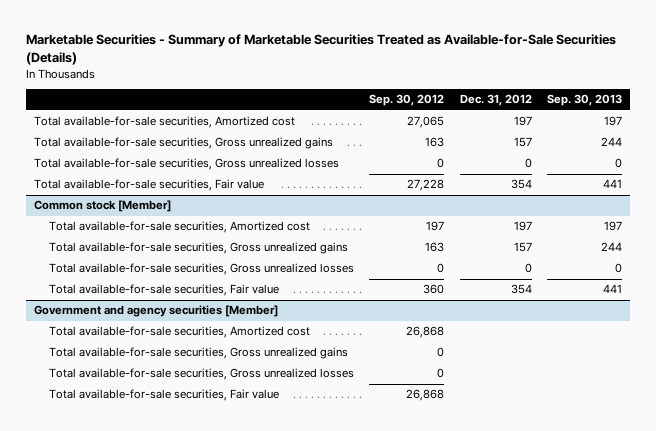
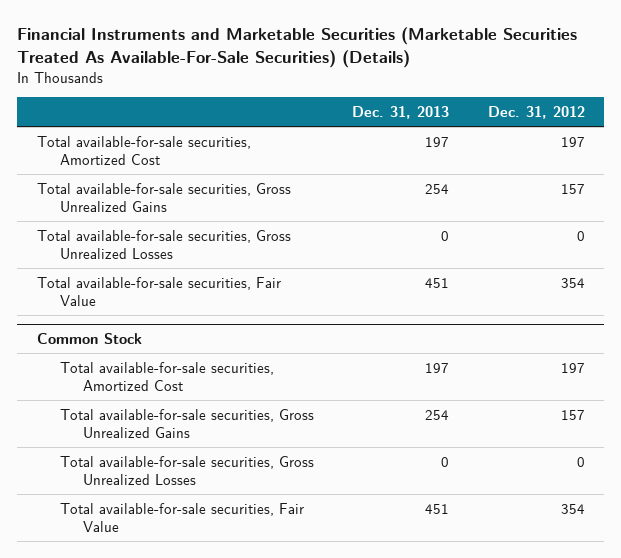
- Marketable Securities - Summary of Marketable Securities Treated as Available-for-Sale Securities (Details)
+ Financial Instruments and Marketable Securities (Marketable Securities Treated As Available-For-Sale Securities) (Details)
- | Sep. 30, 2012 | Dec. 31, 2012 | Sep. 30, 2013
+ | Dec. 31, 2013 | Dec. 31, 2012
- Total available-for-sale securities, Amortized cost | 27,065 | 197 | 197
- Total available-for-sale securities, Gross unrealized gains | 163 | 157 | 244
- Total available-for-sale securities, Gross unrealized losses | 0 | 0 | 0
- Total available-for-sale securities, Fair value | 27,228 | 354 | 441
- Common stock [Member]
- Total available-for-sale securities, Amortized cost | 197 | 197 | 197
- Total available-for-sale securities, Gross unrealized gains | 163 | 157 | 244
- Total available-for-sale securities, Gross unrealized losses | 0 | 0 | 0
- Total available-for-sale securities, Fair value | 360 | 354 | 441
- Government and agency securities [Member]
- Total available-for-sale securities, Amortized cost | 26,868 | |
- Total available-for-sale securities, Gross unrealized gains | 0 | |
- Total available-for-sale securities, Gross unrealized losses | 0 | |
- Total available-for-sale securities, Fair value | 26,868 | |
+ Total available-for-sale securities, Amortized Cost | 197 | 197
+ Total available-for-sale securities, Gross Unrealized Gains | 254 | 157
+ Total available-for-sale securities, Gross Unrealized Losses | 0 | 0
+ Total available-for-sale securities, Fair Value | 451 | 354
+ Common Stock
+ Total available-for-sale securities, Amortized Cost | 197 | 197
+ Total available-for-sale securities, Gross Unrealized Gains | 254 | 157
+ Total available-for-sale securities, Gross Unrealized Losses | 0 | 0
+ Total available-for-sale securities, Fair Value | 451 | 354

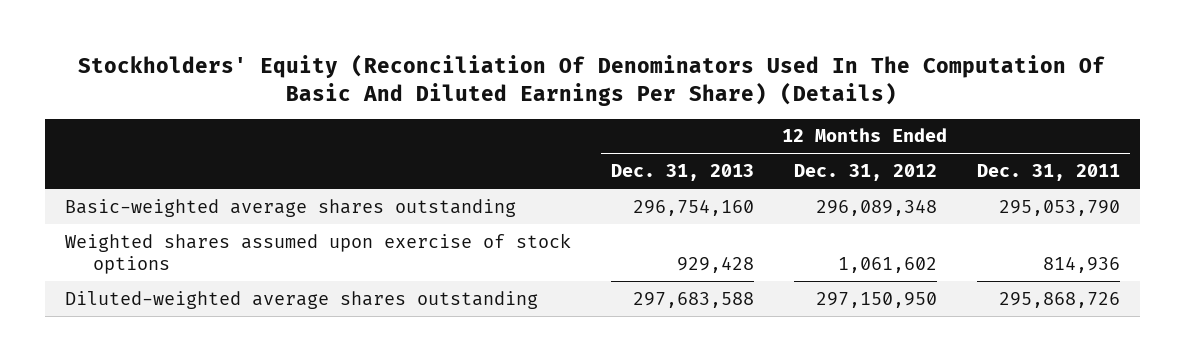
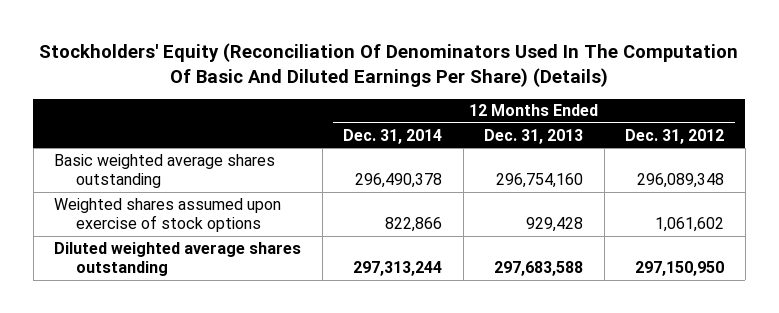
- | 12 Months Ended Dec. 31, 2013 | 12 Months Ended Dec. 31, 2012 | 12 Months Ended Dec. 31, 2011
+ | 12 Months Ended Dec. 31, 2014 | 12 Months Ended Dec. 31, 2013 | 12 Months Ended Dec. 31, 2012
- Basic-weighted average shares outstanding | 296,754,160 | 296,089,348 | 295,053,790
+ Basic weighted average shares outstanding | 296,490,378 | 296,754,160 | 296,089,348
- Diluted-weighted average shares outstanding | 297,683,588 | 297,150,950 | 295,868,726
+ Diluted weighted average shares outstanding | 297,313,244 | 297,683,588 | 297,150,950

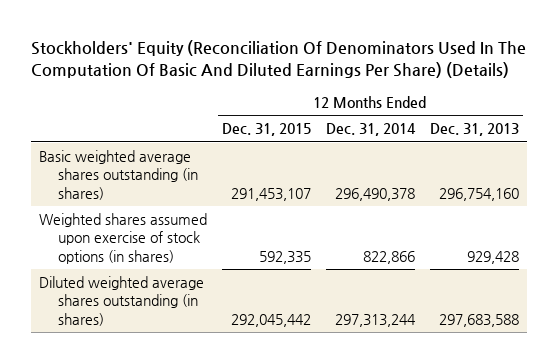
- | 12 Months Ended Dec. 31, 2014 | 12 Months Ended Dec. 31, 2013 | 12 Months Ended Dec. 31, 2012
+ | 12 Months Ended Dec. 31, 2015 | 12 Months Ended Dec. 31, 2014 | 12 Months Ended Dec. 31, 2013
- Basic weighted average shares outstanding | 296,490,378 | 296,754,160 | 296,089,348
- Weighted shares assumed upon exercise of stock options | 822,866 | 929,428 | 1,061,602
- Diluted weighted average shares outstanding | 297,313,244 | 297,683,588 | 297,150,950
+ Basic weighted average shares outstanding (in shares) | 291,453,107 | 296,490,378 | 296,754,160
+ Weighted shares assumed upon exercise of stock options (in shares) | 592,335 | 822,866 | 929,428
+ Diluted weighted average shares outstanding (in shares) | 292,045,442 | 297,313,244 | 297,683,588

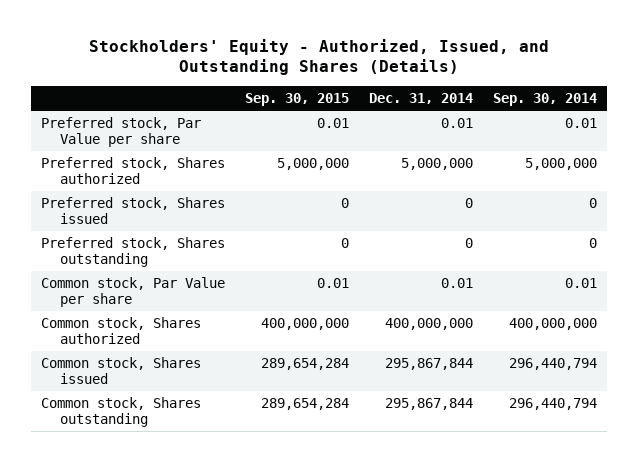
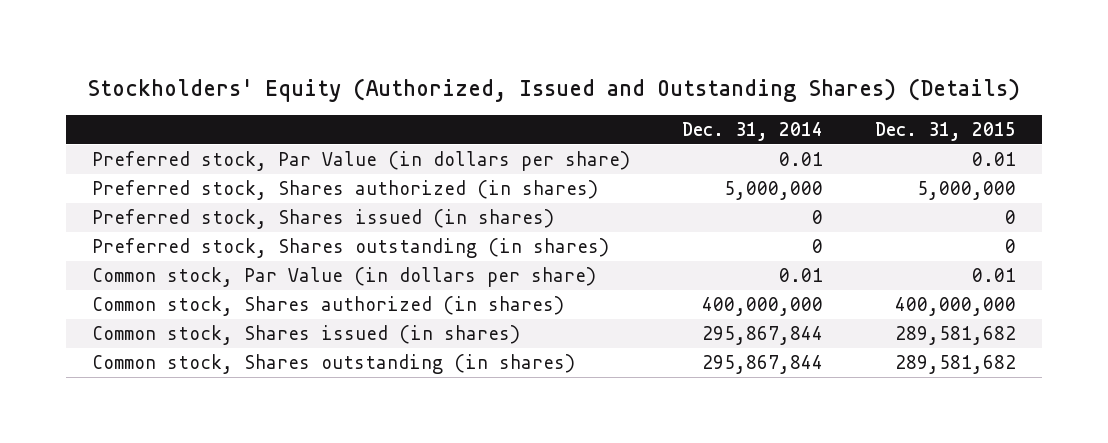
- Stockholders' Equity - Authorized, Issued, and Outstanding Shares (Details)
+ Stockholders' Equity (Authorized, Issued and Outstanding Shares) (Details)
- | Sep. 30, 2015 | Dec. 31, 2014 | Sep. 30, 2014
+ | Dec. 31, 2014 | Dec. 31, 2015
- Preferred stock, Par Value per share | 0.01 | 0.01 | 0.01
- Preferred stock, Shares authorized | 5,000,000 | 5,000,000 | 5,000,000
- Preferred stock, Shares issued | 0 | 0 | 0
- Preferred stock, Shares outstanding | 0 | 0 | 0
- Common stock, Par Value per share | 0.01 | 0.01 | 0.01
- Common stock, Shares authorized | 400,000,000 | 400,000,000 | 400,000,000
- Common stock, Shares issued | 289,654,284 | 295,867,844 | 296,440,794
- Common stock, Shares outstanding | 289,654,284 | 295,867,844 | 296,440,794
+ Preferred stock, Par Value (in dollars per share) | 0.01 | 0.01
+ Preferred stock, Shares authorized (in shares) | 5,000,000 | 5,000,000
+ Preferred stock, Shares issued (in shares) | 0 | 0
+ Preferred stock, Shares outstanding (in shares) | 0 | 0
+ Common stock, Par Value (in dollars per share) | 0.01 | 0.01
+ Common stock, Shares authorized (in shares) | 400,000,000 | 400,000,000
+ Common stock, Shares issued (in shares) | 295,867,844 | 289,581,682
+ Common stock, Shares outstanding (in shares) | 295,867,844 | 289,581,682

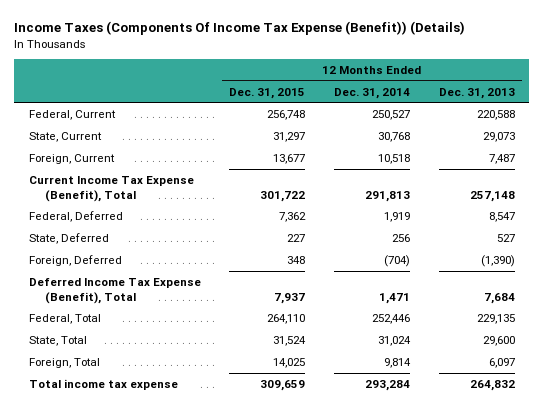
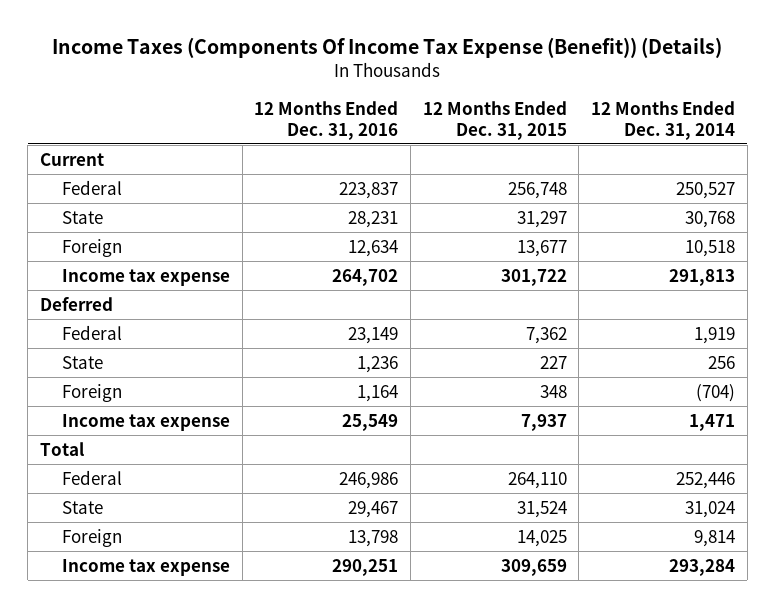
- | 12 Months Ended Dec. 31, 2015 | 12 Months Ended Dec. 31, 2014 | 12 Months Ended Dec. 31, 2013
+ | 12 Months Ended Dec. 31, 2016 | 12 Months Ended Dec. 31, 2015 | 12 Months Ended Dec. 31, 2014
- Federal, Current | 256,748 | 250,527 | 220,588
- State, Current | 31,297 | 30,768 | 29,073
- Foreign, Current | 13,677 | 10,518 | 7,487
- Current Income Tax Expense (Benefit), Total | 301,722 | 291,813 | 257,148
- Federal, Deferred | 7,362 | 1,919 | 8,547
- State, Deferred | 227 | 256 | 527
- Foreign, Deferred | 348 | (704) | (1,390)
- Deferred Income Tax Expense (Benefit), Total | 7,937 | 1,471 | 7,684
- Federal, Total | 264,110 | 252,446 | 229,135
- State, Total | 31,524 | 31,024 | 29,600
- Foreign, Total | 14,025 | 9,814 | 6,097
- Total income tax expense | 309,659 | 293,284 | 264,832
+ Current
+ Federal | 223,837 | 256,748 | 250,527
+ State | 28,231 | 31,297 | 30,768
+ Foreign | 12,634 | 13,677 | 10,518
+ Income tax expense | 264,702 | 301,722 | 291,813
+ Deferred
+ Federal | 23,149 | 7,362 | 1,919
+ State | 1,236 | 227 | 256
+ Foreign | 1,164 | 348 | (704)
+ Income tax expense | 25,549 | 7,937 | 1,471
+ Total
+ Federal | 246,986 | 264,110 | 252,446
+ State | 29,467 | 31,524 | 31,024
+ Foreign | 13,798 | 14,025 | 9,814
+ Income tax expense | 290,251 | 309,659 | 293,284

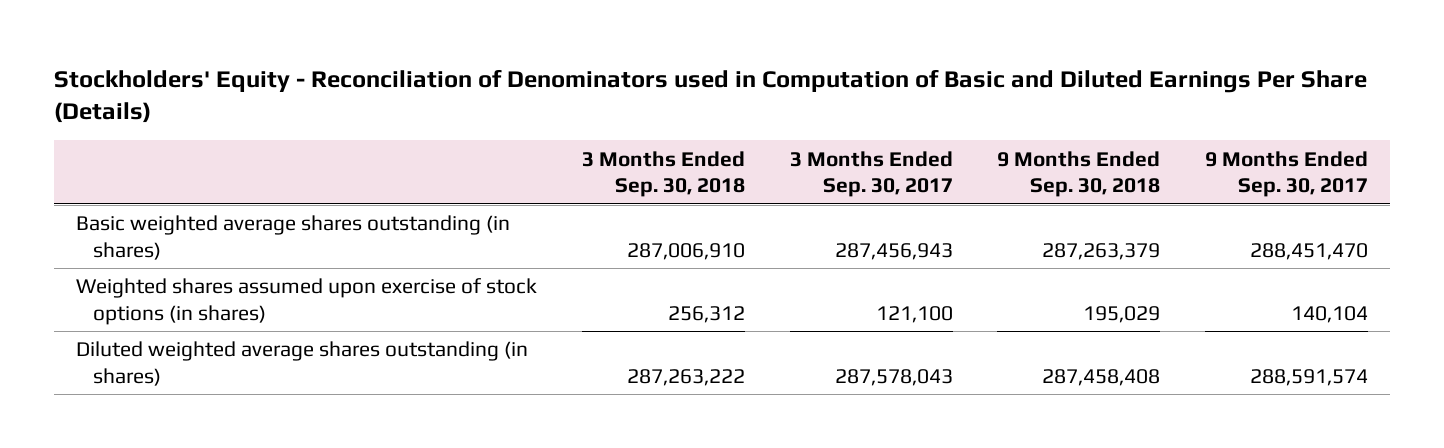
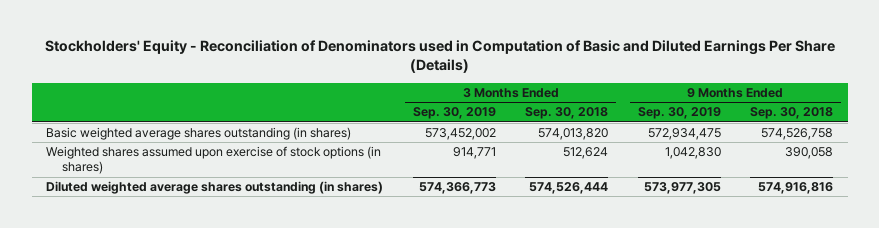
- | 3 Months Ended Sep. 30, 2018 | 3 Months Ended Sep. 30, 2017 | 9 Months Ended Sep. 30, 2018 | 9 Months Ended Sep. 30, 2017
+ | 3 Months Ended Sep. 30, 2019 | 3 Months Ended Sep. 30, 2018 | 9 Months Ended Sep. 30, 2019 | 9 Months Ended Sep. 30, 2018
- Basic weighted average shares outstanding (in shares) | 287,006,910 | 287,456,943 | 287,263,379 | 288,451,470
- Weighted shares assumed upon exercise of stock options (in shares) | 256,312 | 121,100 | 195,029 | 140,104
- Diluted weighted average shares outstanding (in shares) | 287,263,222 | 287,578,043 | 287,458,408 | 288,591,574
+ Basic weighted average shares outstanding (in shares) | 573,452,002 | 574,013,820 | 572,934,475 | 574,526,758
+ Weighted shares assumed upon exercise of stock options (in shares) | 914,771 | 512,624 | 1,042,830 | 390,058
+ Diluted weighted average shares outstanding (in shares) | 574,366,773 | 574,526,444 | 573,977,305 | 574,916,816

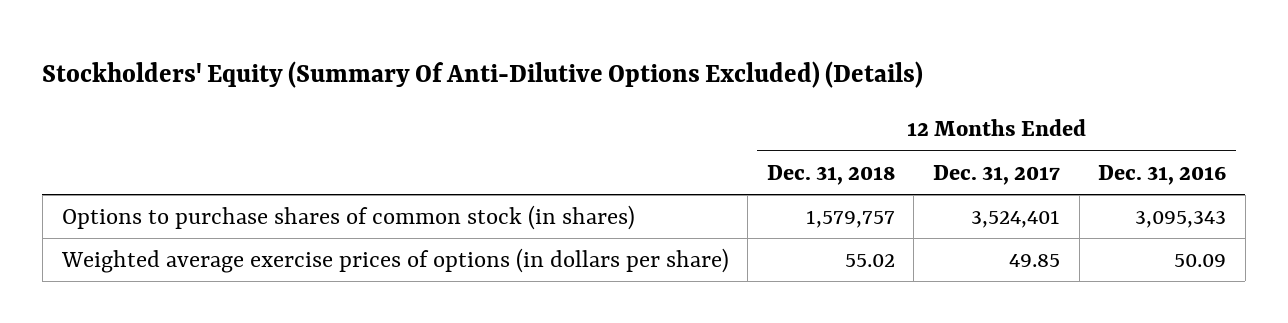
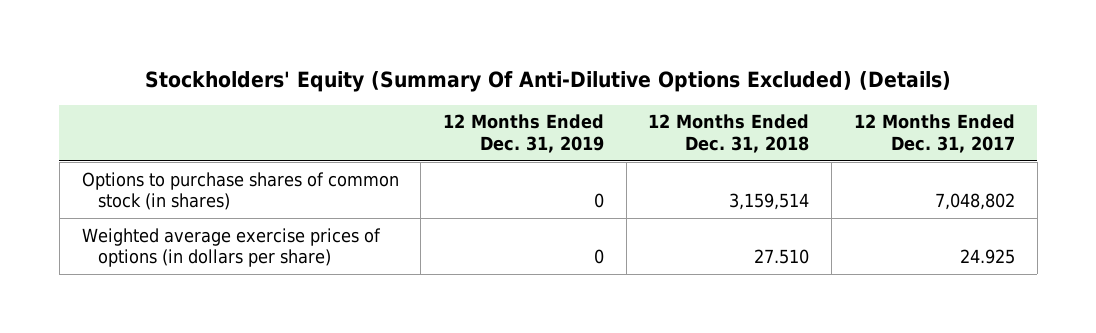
- | 12 Months Ended Dec. 31, 2018 | 12 Months Ended Dec. 31, 2017 | 12 Months Ended Dec. 31, 2016
+ | 12 Months Ended Dec. 31, 2019 | 12 Months Ended Dec. 31, 2018 | 12 Months Ended Dec. 31, 2017
- Options to purchase shares of common stock (in shares) | 1,579,757 | 3,524,401 | 3,095,343
- Weighted average exercise prices of options (in dollars per share) | 55.02 | 49.85 | 50.09
+ Options to purchase shares of common stock (in shares) | 0 | 3,159,514 | 7,048,802
+ Weighted average exercise prices of options (in dollars per share) | 0 | 27.510 | 24.925

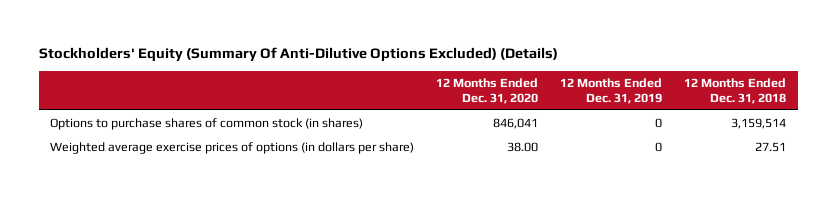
- | 12 Months Ended Dec. 31, 2019 | 12 Months Ended Dec. 31, 2018 | 12 Months Ended Dec. 31, 2017
+ | 12 Months Ended Dec. 31, 2020 | 12 Months Ended Dec. 31, 2019 | 12 Months Ended Dec. 31, 2018
- Weighted average exercise prices of options (in dollars per share) | 0 | 27.510 | 24.925
+ Weighted average exercise prices of options (in dollars per share) | 38.00 | 0 | 27.51

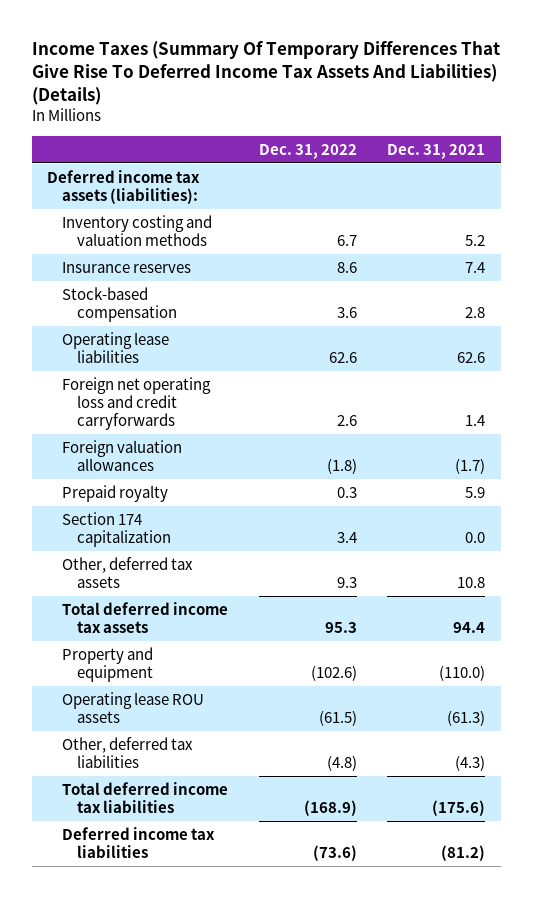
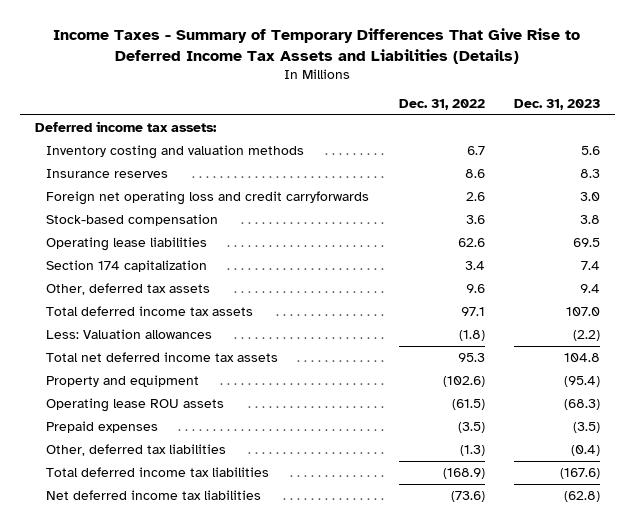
- Income Taxes (Summary Of Temporary Differences That Give Rise To Deferred Income Tax Assets And Liabilities) (Details)
+ Income Taxes - Summary of Temporary Differences That Give Rise to Deferred Income Tax Assets and Liabilities (Details)
- | Dec. 31, 2022 | Dec. 31, 2021
+ | Dec. 31, 2022 | Dec. 31, 2023
- Deferred income tax assets (liabilities):
+ Deferred income tax assets:
moved up: Foreign net operating loss and credit carryforwards | 2.6 | 3.0
- Foreign valuation allowances | (1.8) | (1.7)
- Prepaid royalty | 0.3 | 5.9
- Other, deferred tax assets | 9.3 | 10.8
- Total deferred income tax assets | 95.3 | 94.4
+ Other, deferred tax assets | 9.6 | 9.4
+ Total deferred income tax assets | 97.1 | 107.0
+ Less: Valuation allowances | (1.8) | (2.2)
+ Total net deferred income tax assets | 95.3 | 104.8
- Other, deferred tax liabilities | (4.8) | (4.3)
+ Prepaid expenses | (3.5) | (3.5)
+ Other, deferred tax liabilities | (1.3) | (0.4)
- Deferred income tax liabilities | (73.6) | (81.2)
+ Net deferred income tax liabilities | (73.6) | (62.8)

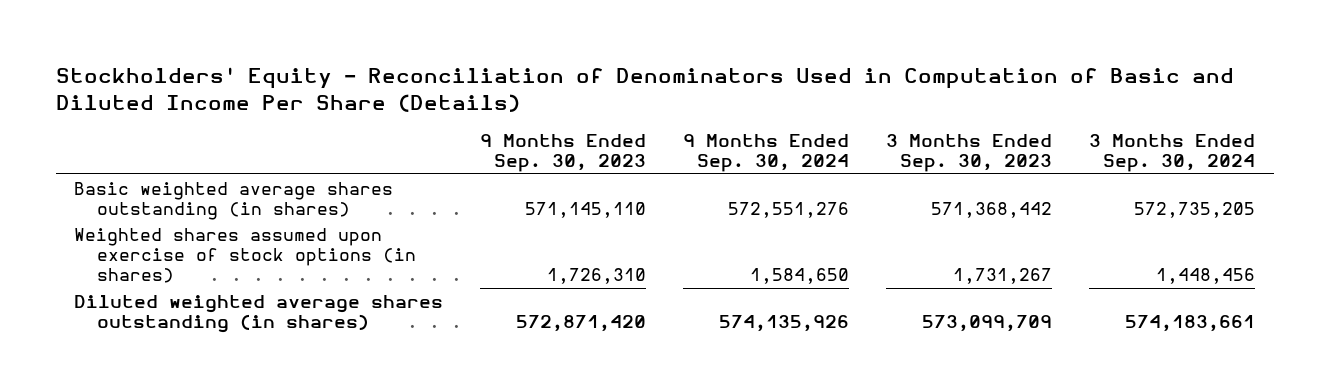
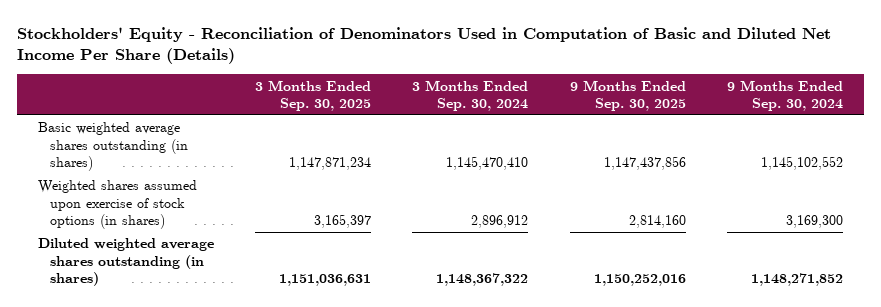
- Stockholders' Equity - Reconciliation of Denominators Used in Computation of Basic and Diluted Income Per Share (Details)
+ Stockholders' Equity - Reconciliation of Denominators Used in Computation of Basic and Diluted Net Income Per Share (Details)
- | 9 Months Ended Sep. 30, 2023 | 9 Months Ended Sep. 30, 2024 | 3 Months Ended Sep. 30, 2023 | 3 Months Ended Sep. 30, 2024
+ | 3 Months Ended Sep. 30, 2025 | 3 Months Ended Sep. 30, 2024 | 9 Months Ended Sep. 30, 2025 | 9 Months Ended Sep. 30, 2024
- Basic weighted average shares outstanding (in shares) | 571,145,110 | 572,551,276 | 571,368,442 | 572,735,205
- Weighted shares assumed upon exercise of stock options (in shares) | 1,726,310 | 1,584,650 | 1,731,267 | 1,448,456
- Diluted weighted average shares outstanding (in shares) | 572,871,420 | 574,135,926 | 573,099,709 | 574,183,661
+ Basic weighted average shares outstanding (in shares) | 1,147,871,234 | 1,145,470,410 | 1,147,437,856 | 1,145,102,552
+ Weighted shares assumed upon exercise of stock options (in shares) | 3,165,397 | 2,896,912 | 2,814,160 | 3,169,300
+ Diluted weighted average shares outstanding (in shares) | 1,151,036,631 | 1,148,367,322 | 1,150,252,016 | 1,148,271,852

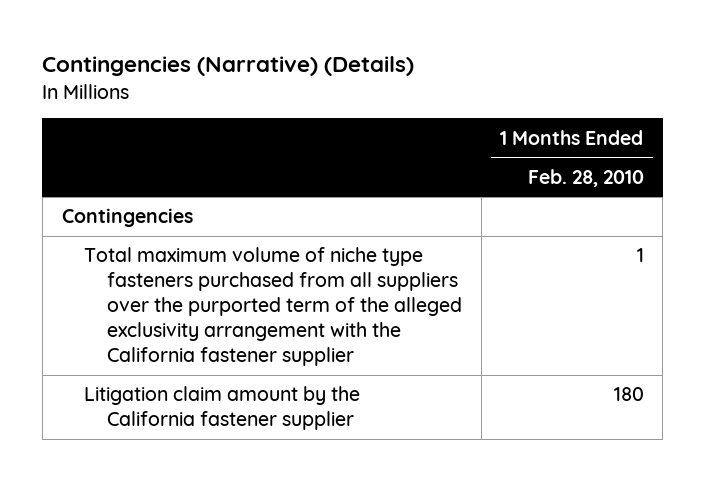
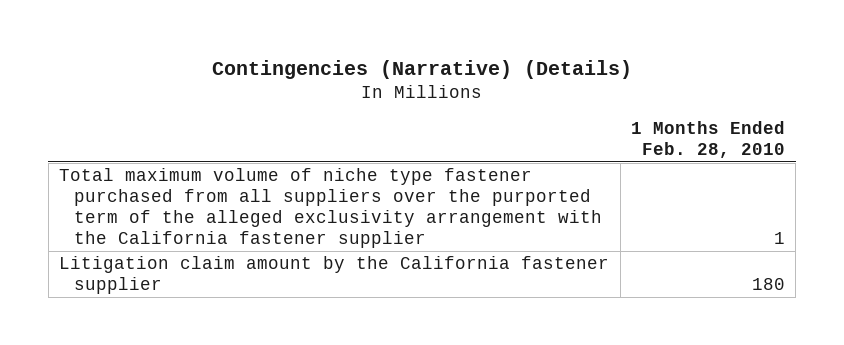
- Contingencies
- Total maximum volume of niche type fasteners purchased from all suppliers over the purported term of the alleged exclusivity arrangement with the California fastener supplier | 1
+ Total maximum volume of niche type fastener purchased from all suppliers over the purported term of the alleged exclusivity arrangement with the California fastener supplier | 1

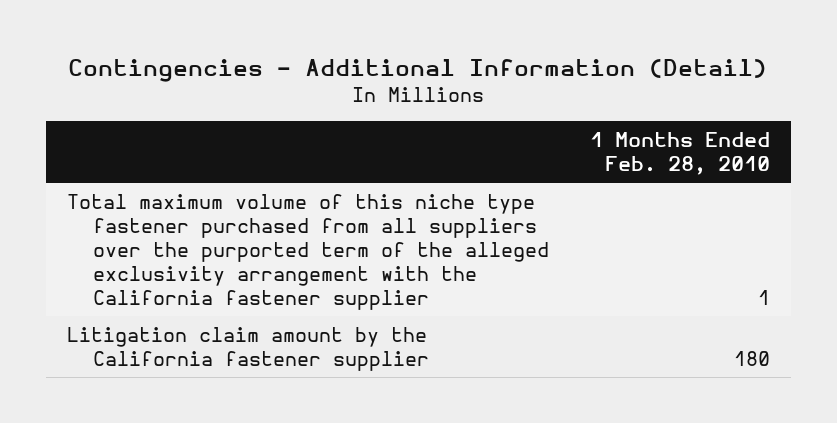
- Contingencies (Narrative) (Details)
+ Contingencies - Additional Information (Detail)
- Total maximum volume of niche type fastener purchased from all suppliers over the purported term of the alleged exclusivity arrangement with the California fastener supplier | 1
+ Total maximum volume of this niche type fastener purchased from all suppliers over the purported term of the alleged exclusivity arrangement with the California fastener supplier | 1

